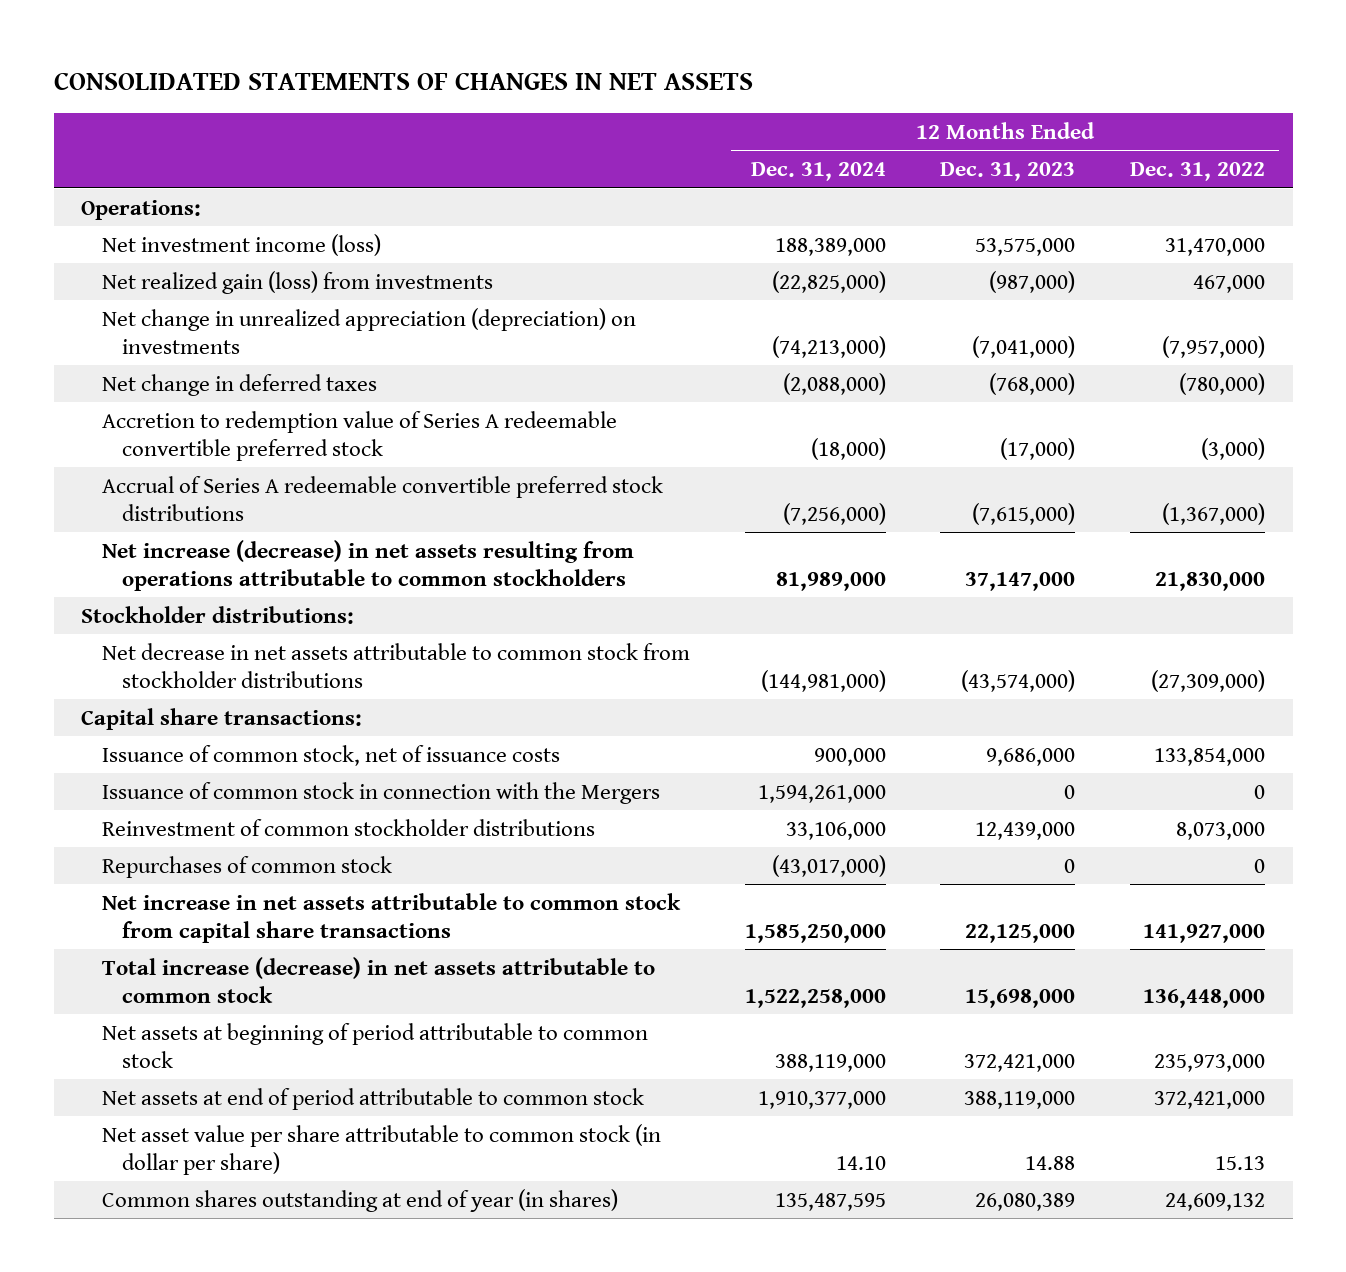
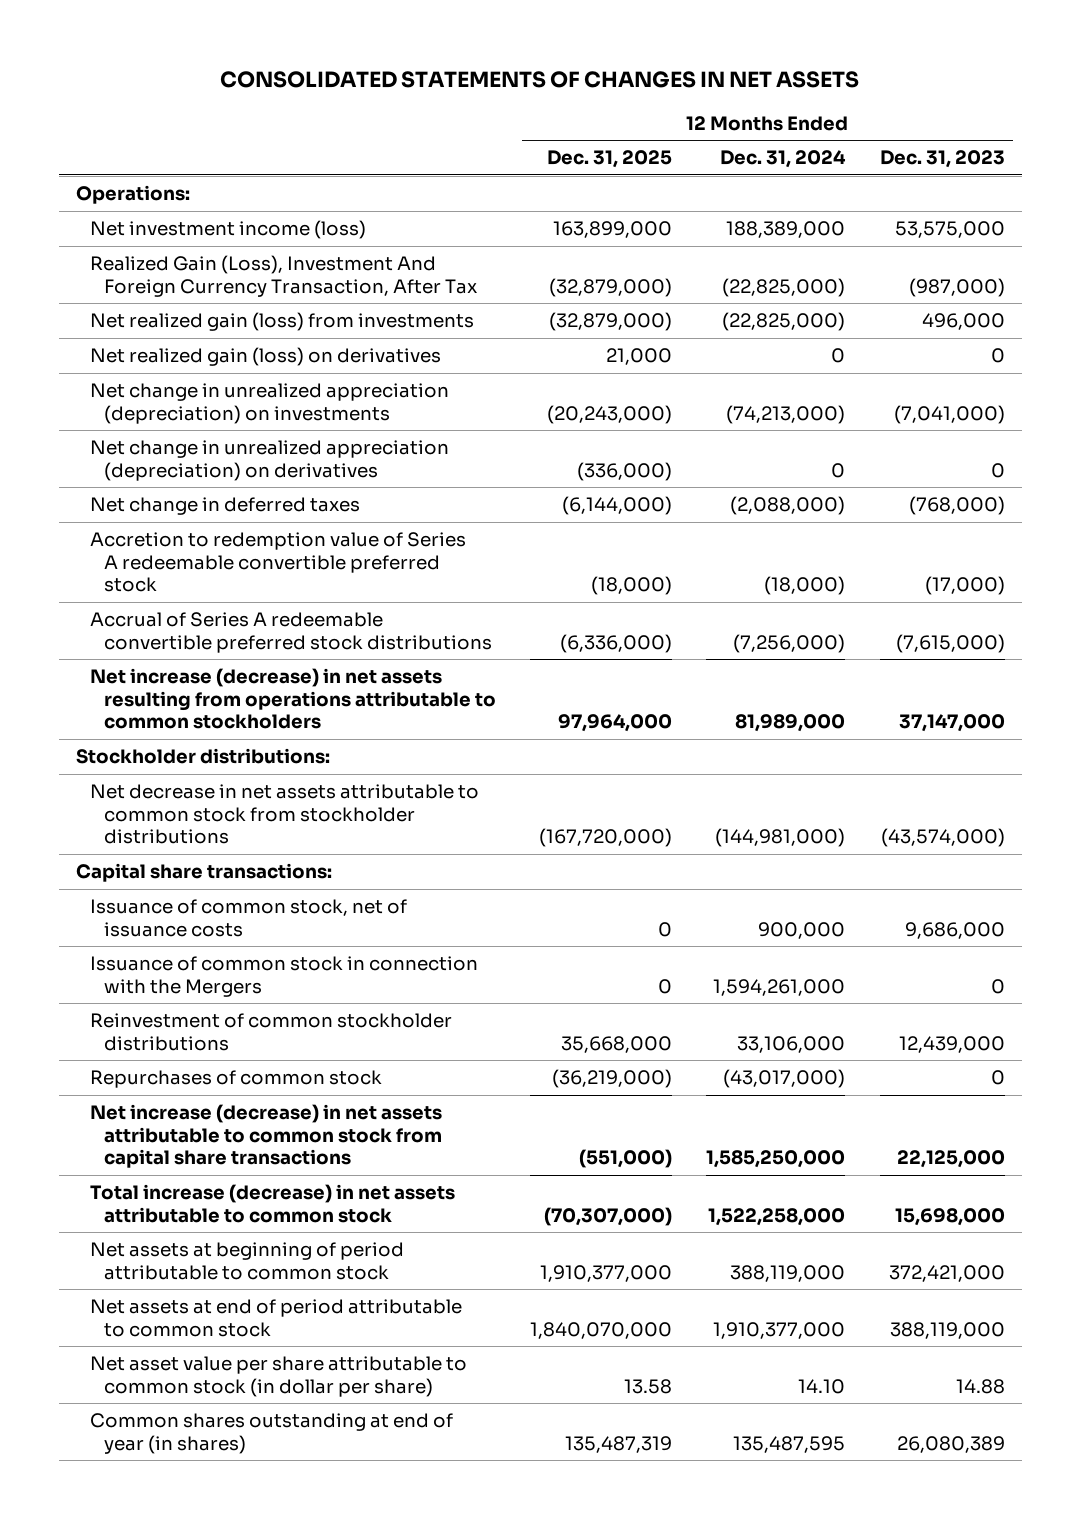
- | 12 Months Ended Dec. 31, 2024 | 12 Months Ended Dec. 31, 2023 | 12 Months Ended Dec. 31, 2022
+ | 12 Months Ended Dec. 31, 2025 | 12 Months Ended Dec. 31, 2024 | 12 Months Ended Dec. 31, 2023
- Net realized gain (loss) from investments | (22,825,000) | (987,000) | 467,000
+ Realized Gain (Loss), Investment And Foreign Currency Transaction, After Tax | (32,879,000) | (22,825,000) | (987,000)
+ Net realized gain (loss) from investments | (32,879,000) | (22,825,000) | 496,000
+ Net realized gain (loss) on derivatives | 21,000 | 0 | 0
+ Net change in unrealized appreciation (depreciation) on derivatives | (336,000) | 0 | 0
- Net increase in net assets attributable to common stock from capital share transactions | 1,585,250,000 | 22,125,000 | 141,927,000
+ Net increase (decrease) in net assets attributable to common stock from capital share transactions | (551,000) | 1,585,250,000 | 22,125,000

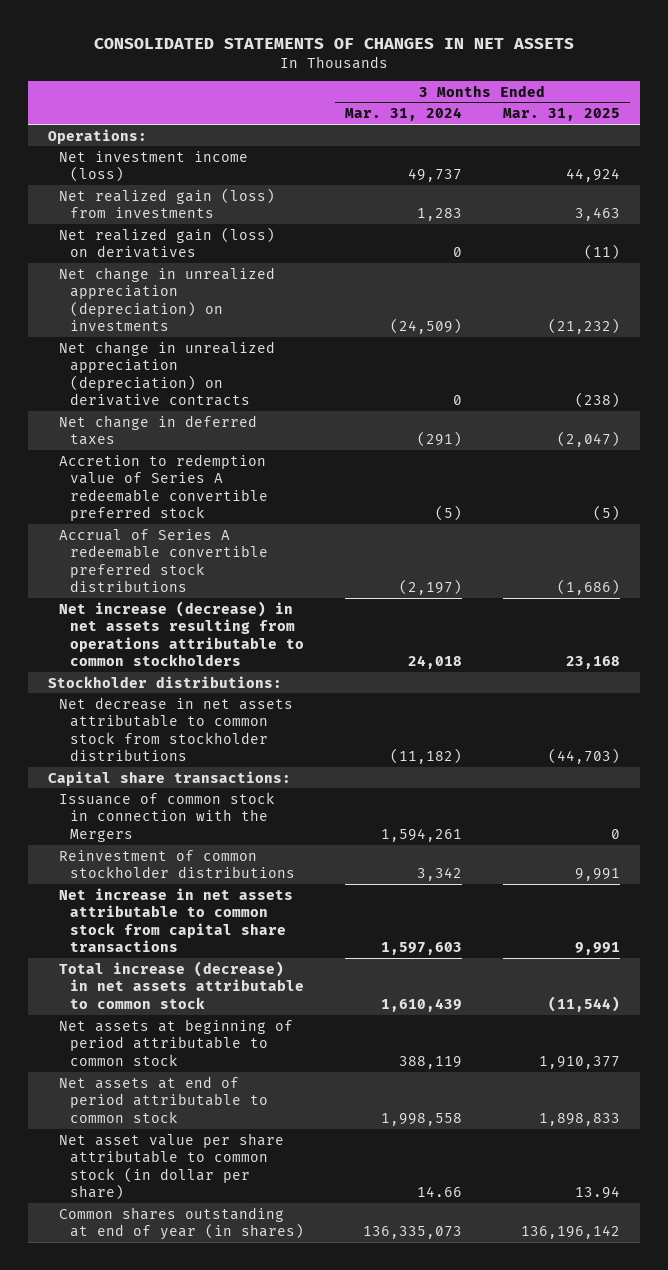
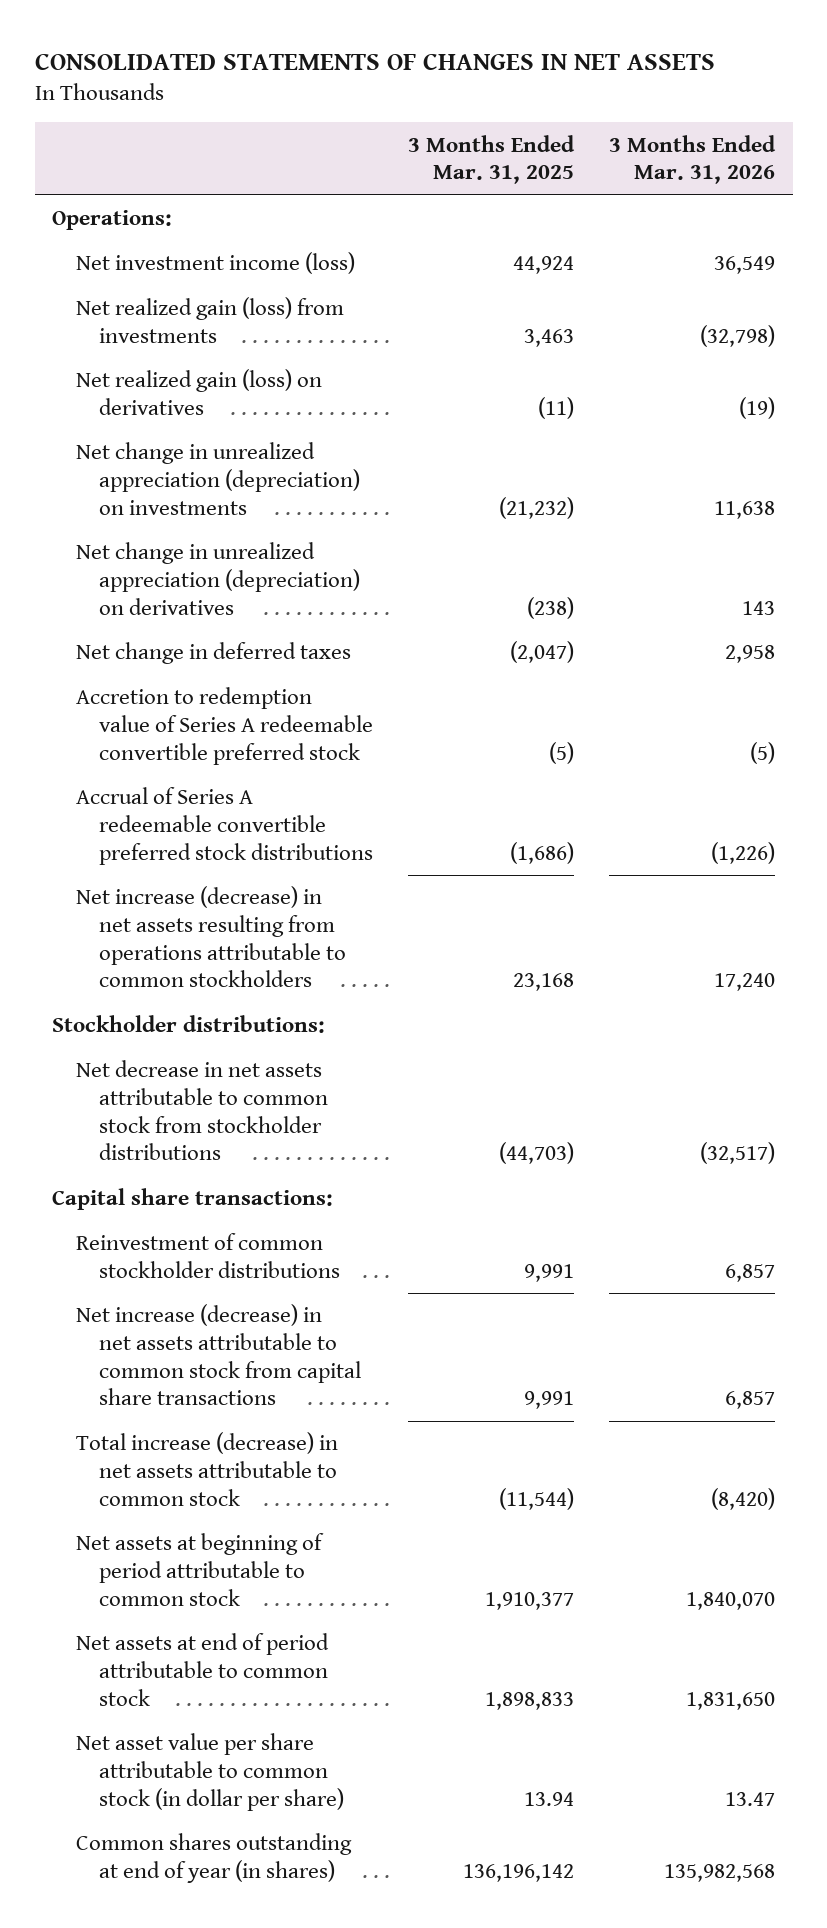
- | 3 Months Ended Mar. 31, 2024 | 3 Months Ended Mar. 31, 2025
+ | 3 Months Ended Mar. 31, 2025 | 3 Months Ended Mar. 31, 2026
- Net change in unrealized appreciation (depreciation) on derivative contracts | 0 | (238)
+ Net change in unrealized appreciation (depreciation) on derivatives | (238) | 143
- Issuance of common stock in connection with the Mergers | 1,594,261 | 0
- Net increase in net assets attributable to common stock from capital share transactions | 1,597,603 | 9,991
+ Net increase (decrease) in net assets attributable to common stock from capital share transactions | 9,991 | 6,857

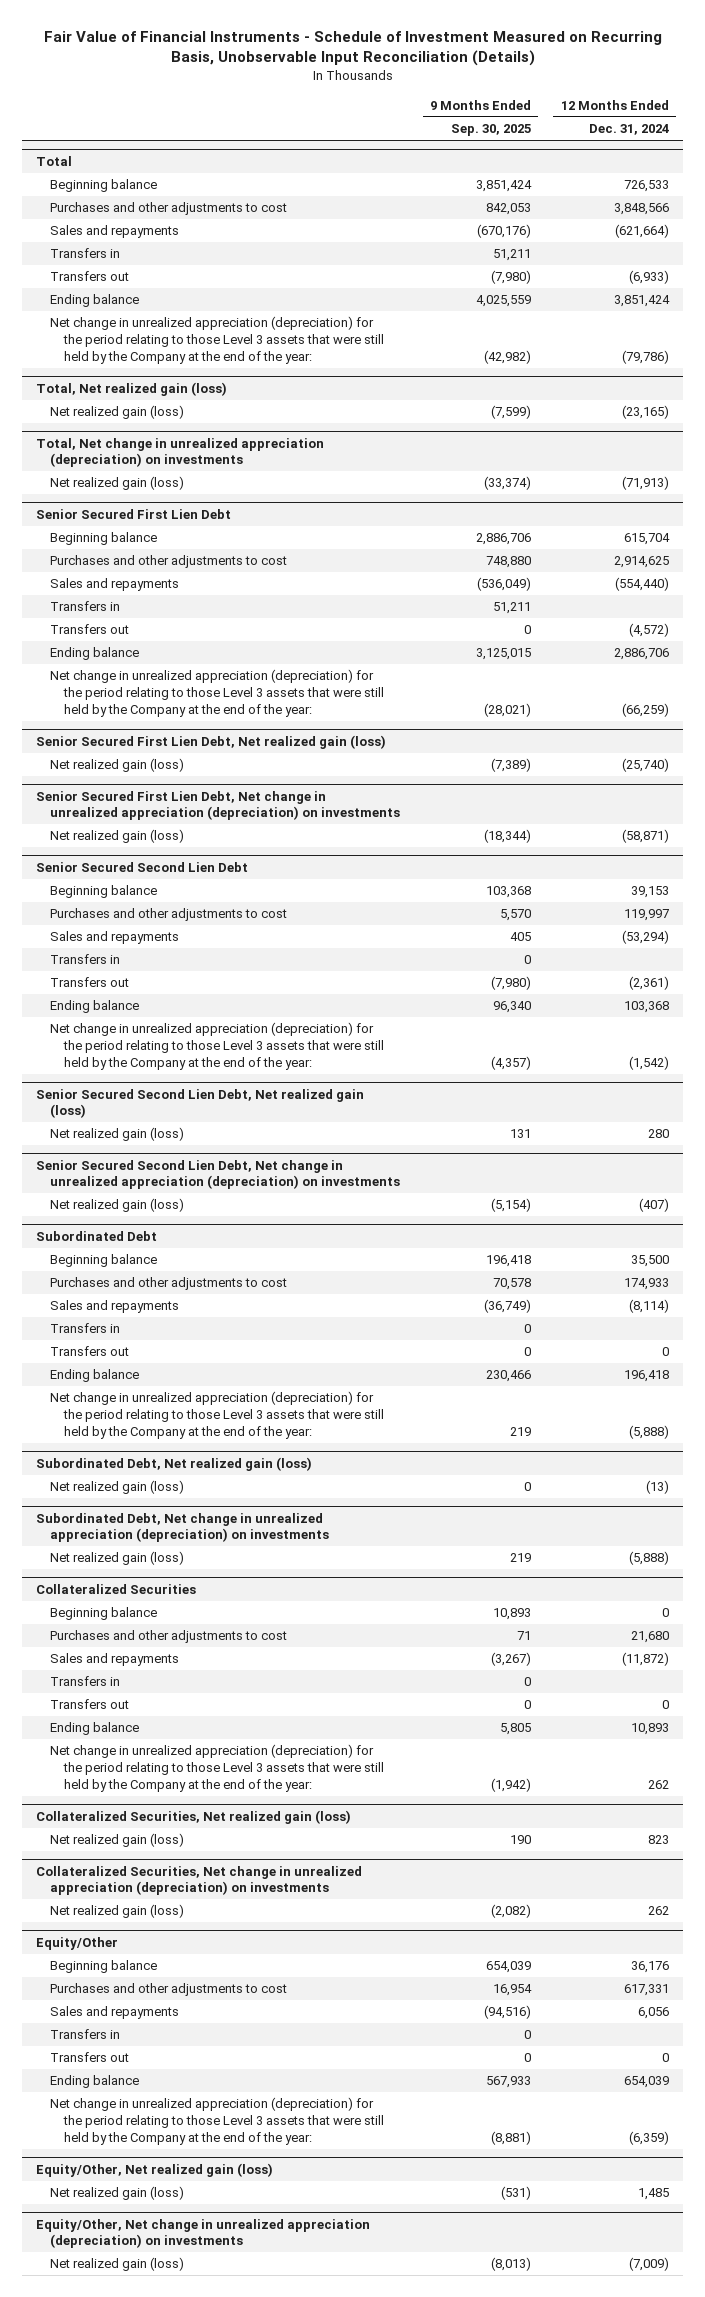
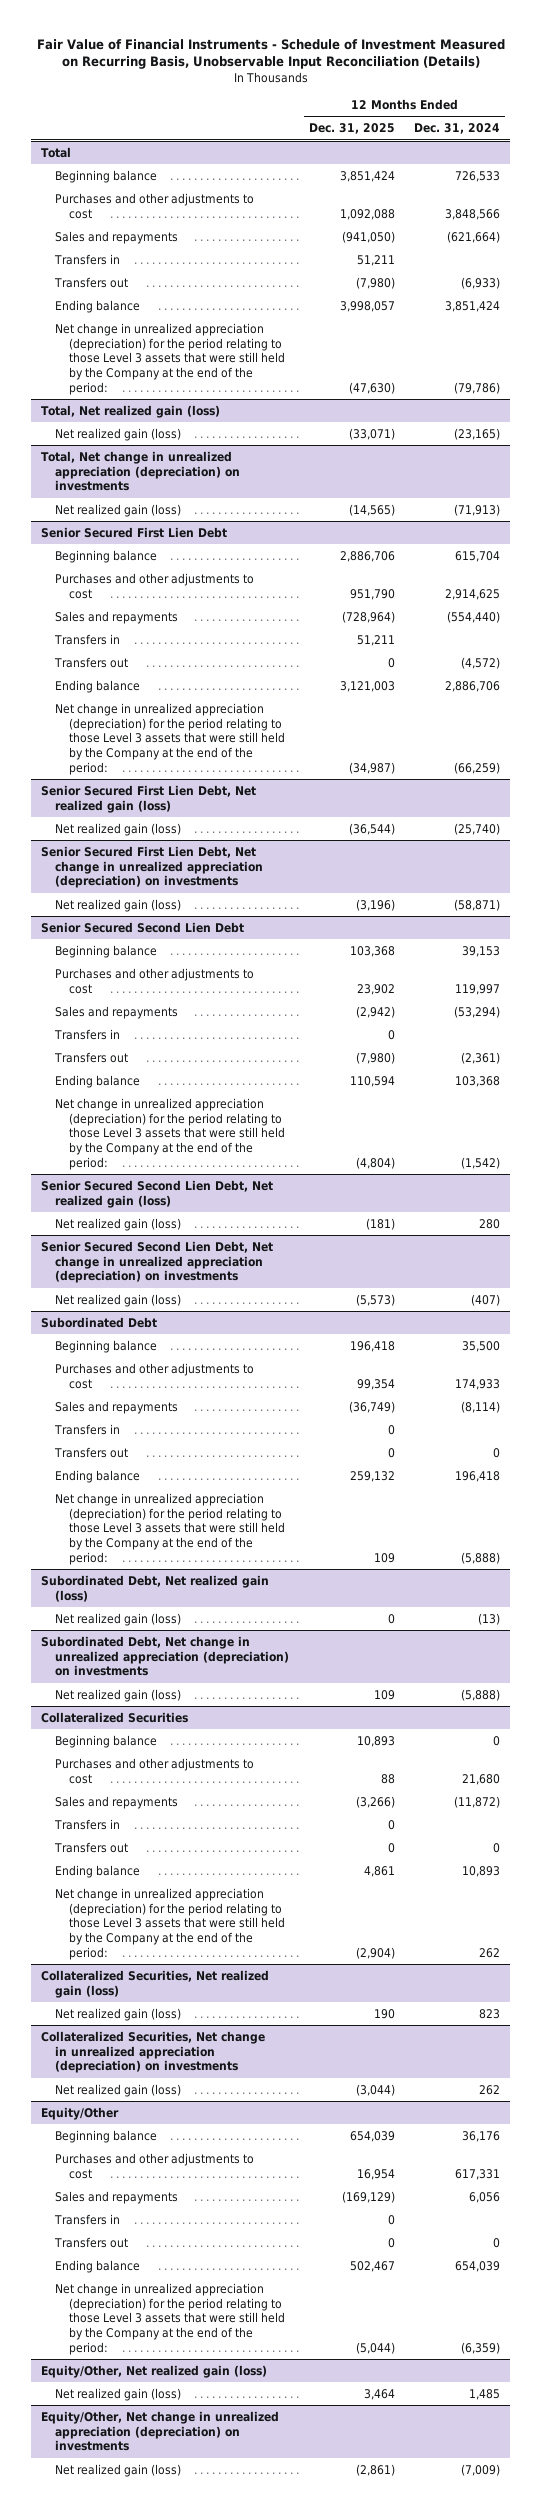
- | 9 Months Ended Sep. 30, 2025 | 12 Months Ended Dec. 31, 2024
+ | 12 Months Ended Dec. 31, 2025 | 12 Months Ended Dec. 31, 2024
@ Total
- Net change in unrealized appreciation (depreciation) for the period relating to those Level 3 assets that were still held by the Company at the end of the year: | (42,982) | (79,786)
+ Net change in unrealized appreciation (depreciation) for the period relating to those Level 3 assets that were still held by the Company at the end of the period: | (47,630) | (79,786)
@ Senior Secured First Lien Debt
- Net change in unrealized appreciation (depreciation) for the period relating to those Level 3 assets that were still held by the Company at the end of the year: | (28,021) | (66,259)
+ Net change in unrealized appreciation (depreciation) for the period relating to those Level 3 assets that were still held by the Company at the end of the period: | (34,987) | (66,259)
@ Senior Secured Second Lien Debt
- Net change in unrealized appreciation (depreciation) for the period relating to those Level 3 assets that were still held by the Company at the end of the year: | (4,357) | (1,542)
+ Net change in unrealized appreciation (depreciation) for the period relating to those Level 3 assets that were still held by the Company at the end of the period: | (4,804) | (1,542)
@ Subordinated Debt
- Net change in unrealized appreciation (depreciation) for the period relating to those Level 3 assets that were still held by the Company at the end of the year: | 219 | (5,888)
+ Net change in unrealized appreciation (depreciation) for the period relating to those Level 3 assets that were still held by the Company at the end of the period: | 109 | (5,888)
@ Collateralized Securities
- Net change in unrealized appreciation (depreciation) for the period relating to those Level 3 assets that were still held by the Company at the end of the year: | (1,942) | 262
+ Net change in unrealized appreciation (depreciation) for the period relating to those Level 3 assets that were still held by the Company at the end of the period: | (2,904) | 262
@ Equity/Other
- Net change in unrealized appreciation (depreciation) for the period relating to those Level 3 assets that were still held by the Company at the end of the year: | (8,881) | (6,359)
+ Net change in unrealized appreciation (depreciation) for the period relating to those Level 3 assets that were still held by the Company at the end of the period: | (5,044) | (6,359)

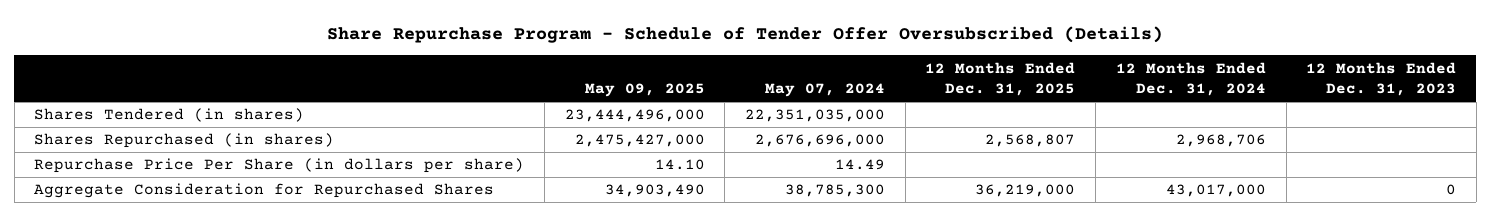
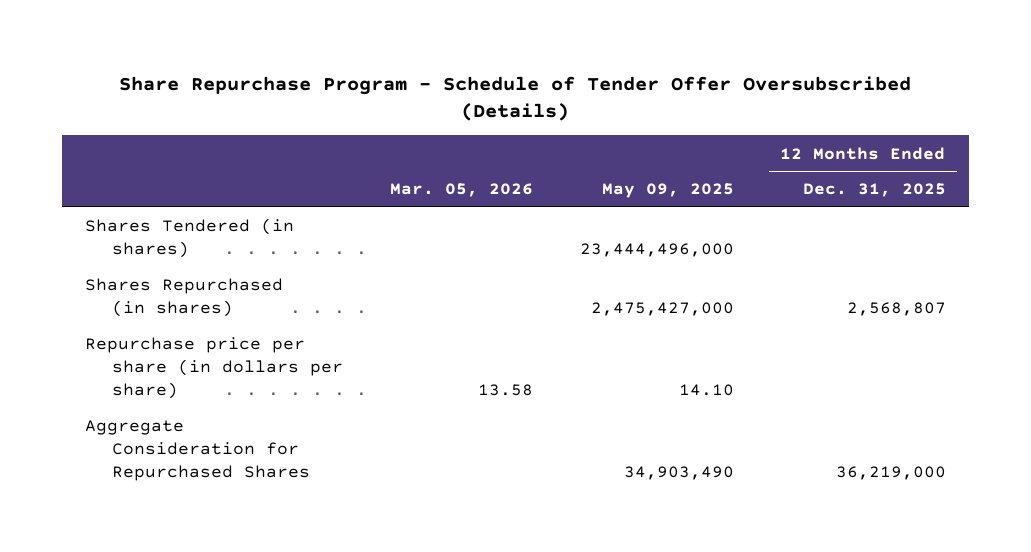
- | May 09, 2025 | May 07, 2024 | 12 Months Ended Dec. 31, 2025 | 12 Months Ended Dec. 31, 2024 | 12 Months Ended Dec. 31, 2023
+ | Mar. 05, 2026 | May 09, 2025 | 12 Months Ended Dec. 31, 2025
- Repurchase Price Per Share (in dollars per share) | 14.10 | 14.49 | | |
+ Repurchase price per share (in dollars per share) | 13.58 | 14.10 |

